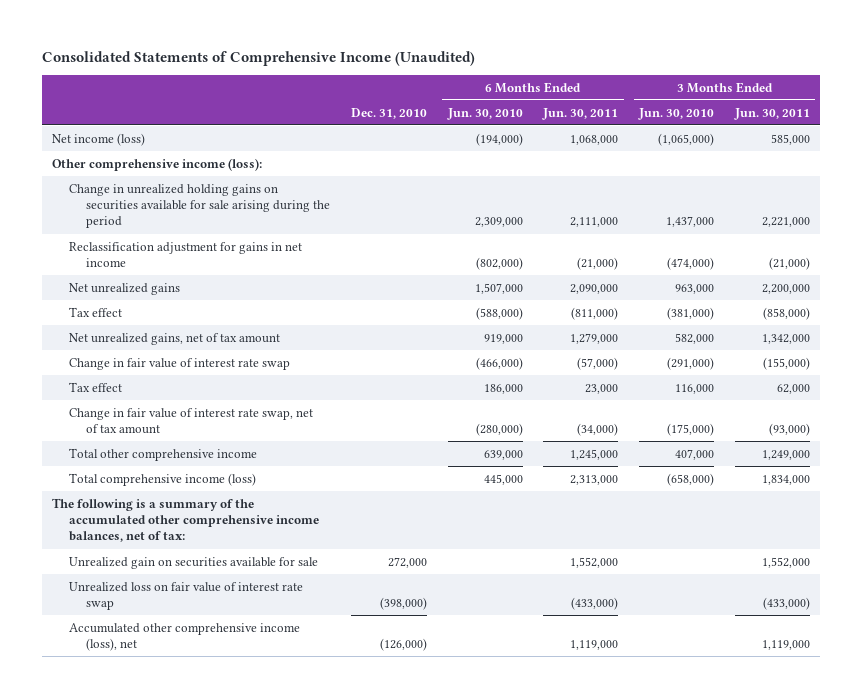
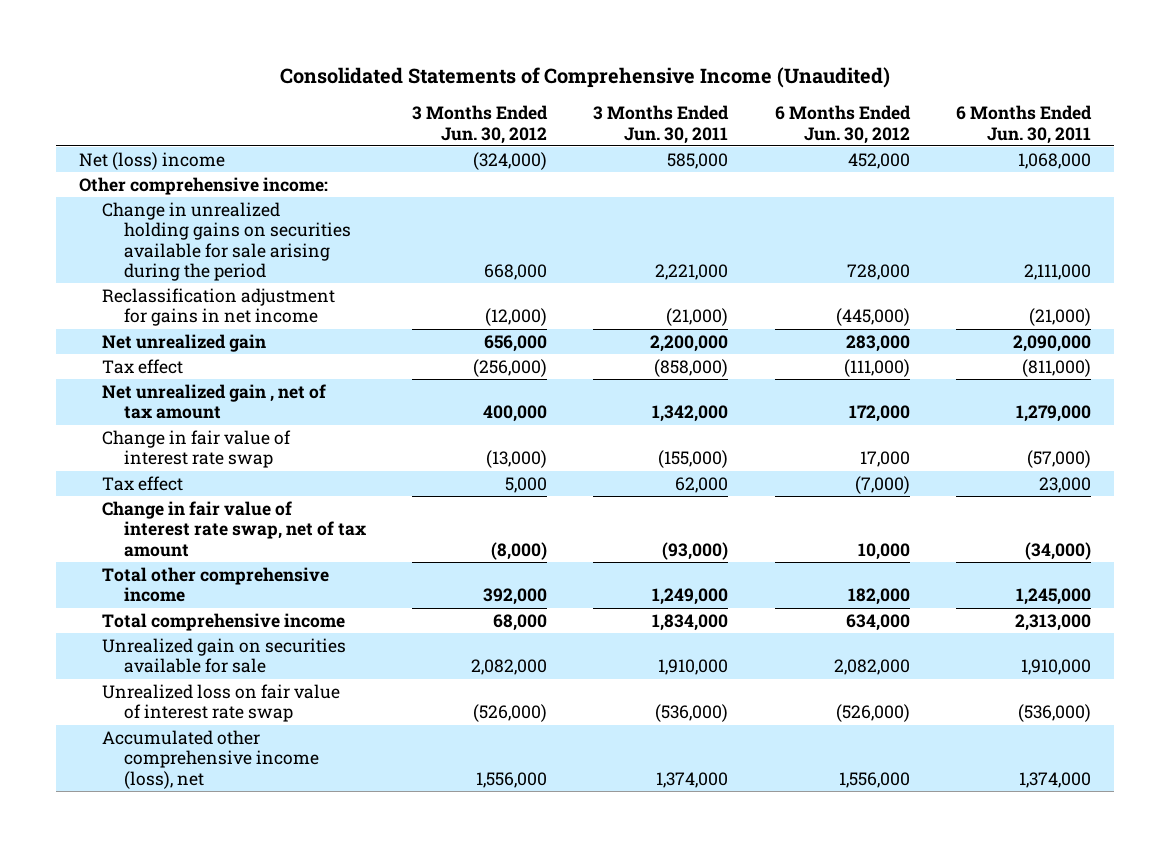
- | Dec. 31, 2010 | 6 Months Ended Jun. 30, 2010 | 6 Months Ended Jun. 30, 2011 | 3 Months Ended Jun. 30, 2010 | 3 Months Ended Jun. 30, 2011
+ | 3 Months Ended Jun. 30, 2012 | 3 Months Ended Jun. 30, 2011 | 6 Months Ended Jun. 30, 2012 | 6 Months Ended Jun. 30, 2011
- Net income (loss) | | (194,000) | 1,068,000 | (1,065,000) | 585,000
- Other comprehensive income (loss):
+ Net (loss) income | (324,000) | 585,000 | 452,000 | 1,068,000
+ Other comprehensive income:
- Net unrealized gains | | 1,507,000 | 2,090,000 | 963,000 | 2,200,000
+ Net unrealized gain | 656,000 | 2,200,000 | 283,000 | 2,090,000
- Net unrealized gains, net of tax amount | | 919,000 | 1,279,000 | 582,000 | 1,342,000
+ Net unrealized gain , net of tax amount | 400,000 | 1,342,000 | 172,000 | 1,279,000
- Total comprehensive income (loss) | | 445,000 | 2,313,000 | (658,000) | 1,834,000
- The following is a summary of the accumulated other comprehensive income balances, net of tax:
- Unrealized gain on securities available for sale | 272,000 | | 1,552,000 | | 1,552,000
- Unrealized loss on fair value of interest rate swap | (398,000) | | (433,000) | | (433,000)
- Accumulated other comprehensive income (loss), net | (126,000) | | 1,119,000 | | 1,119,000
+ Total comprehensive income | 68,000 | 1,834,000 | 634,000 | 2,313,000
+ Unrealized gain on securities available for sale | 2,082,000 | 1,910,000 | 2,082,000 | 1,910,000
+ Unrealized loss on fair value of interest rate swap | (526,000) | (536,000) | (526,000) | (536,000)
+ Accumulated other comprehensive income (loss), net | 1,556,000 | 1,374,000 | 1,556,000 | 1,374,000

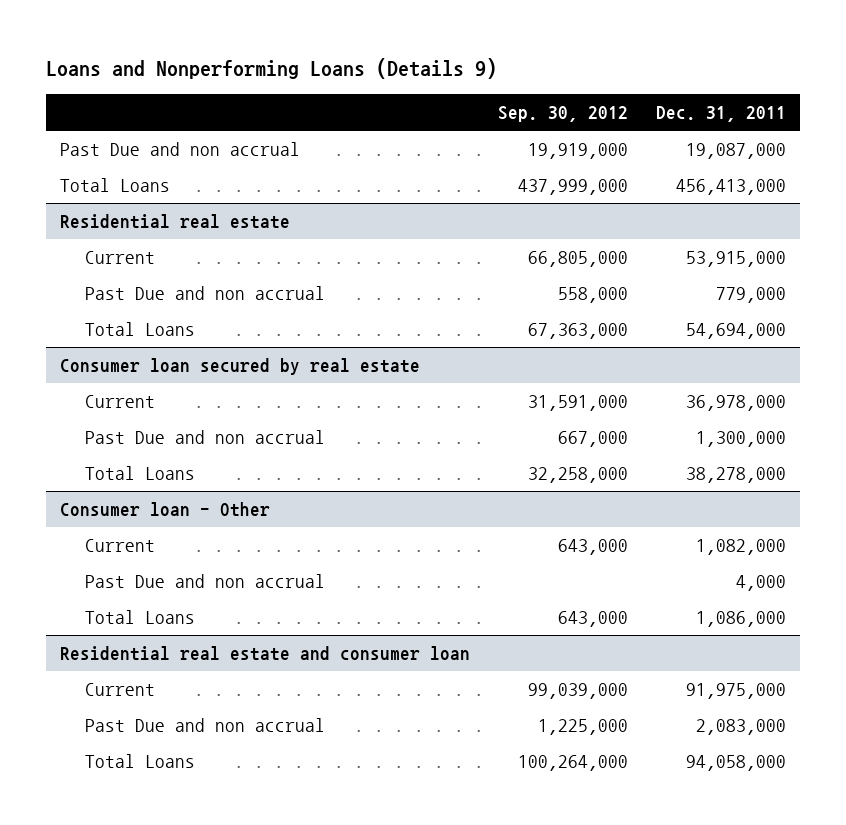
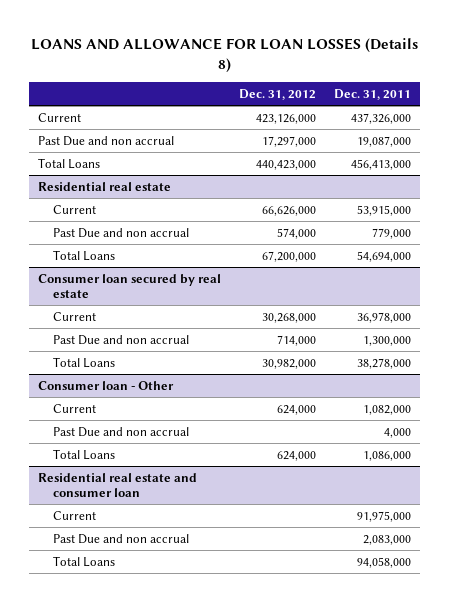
- Loans and Nonperforming Loans (Details 9)
+ LOANS AND ALLOWANCE FOR LOAN LOSSES (Details 8)
- | Sep. 30, 2012 | Dec. 31, 2011
+ | Dec. 31, 2012 | Dec. 31, 2011
+ Current | 423,126,000 | 437,326,000

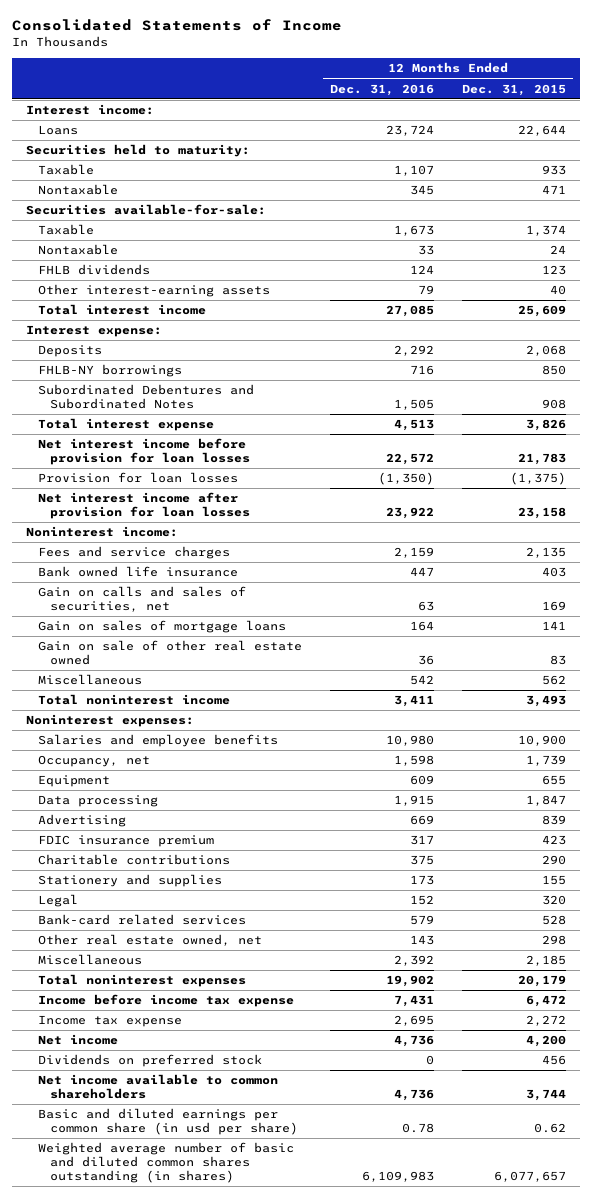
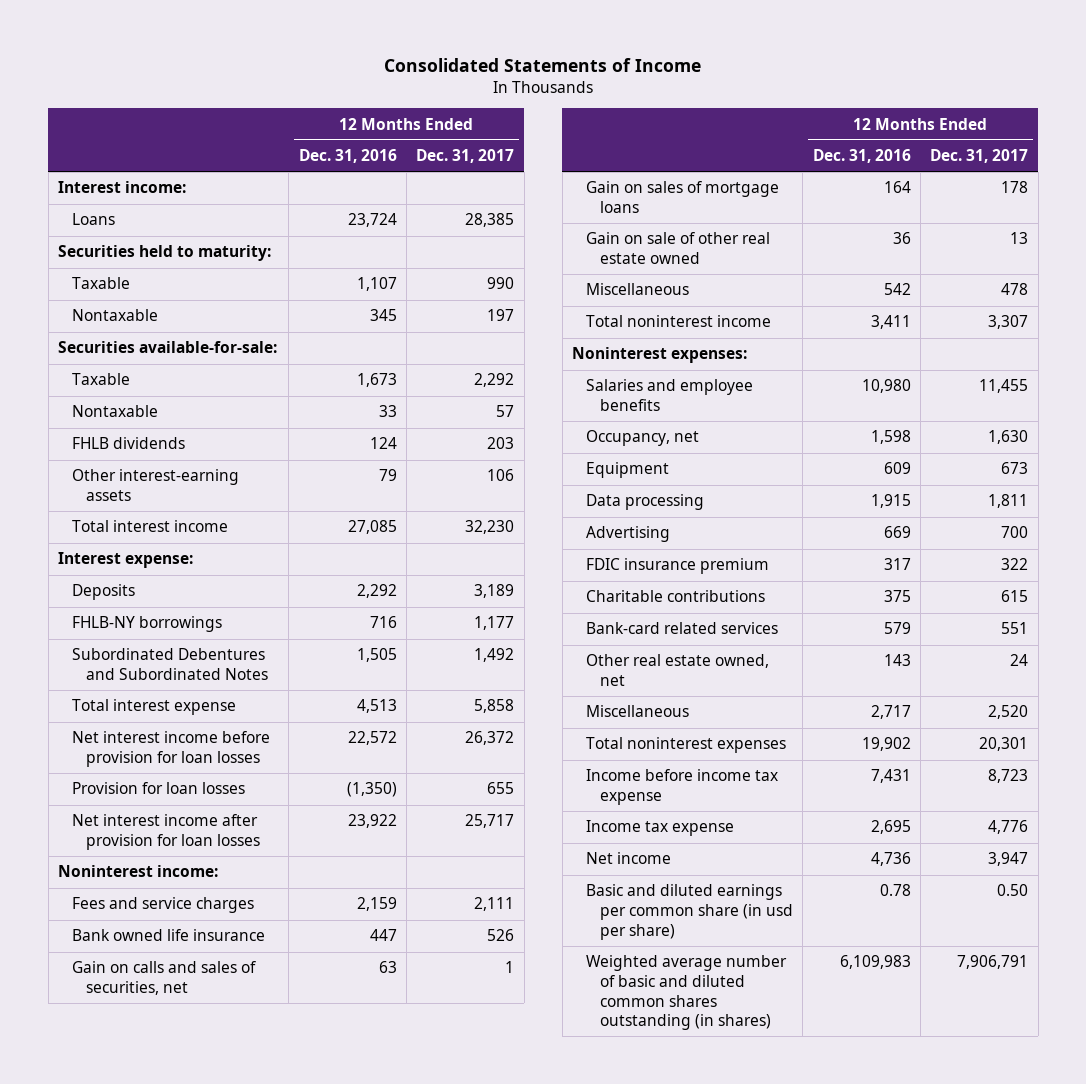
- | 12 Months Ended Dec. 31, 2016 | 12 Months Ended Dec. 31, 2015
+ | 12 Months Ended Dec. 31, 2016 | 12 Months Ended Dec. 31, 2017
- Stationery and supplies | 173 | 155
- Legal | 152 | 320
- Miscellaneous | 2,392 | 2,185
+ Miscellaneous | 2,717 | 2,520
- Dividends on preferred stock | 0 | 456
- Net income available to common shareholders | 4,736 | 3,744

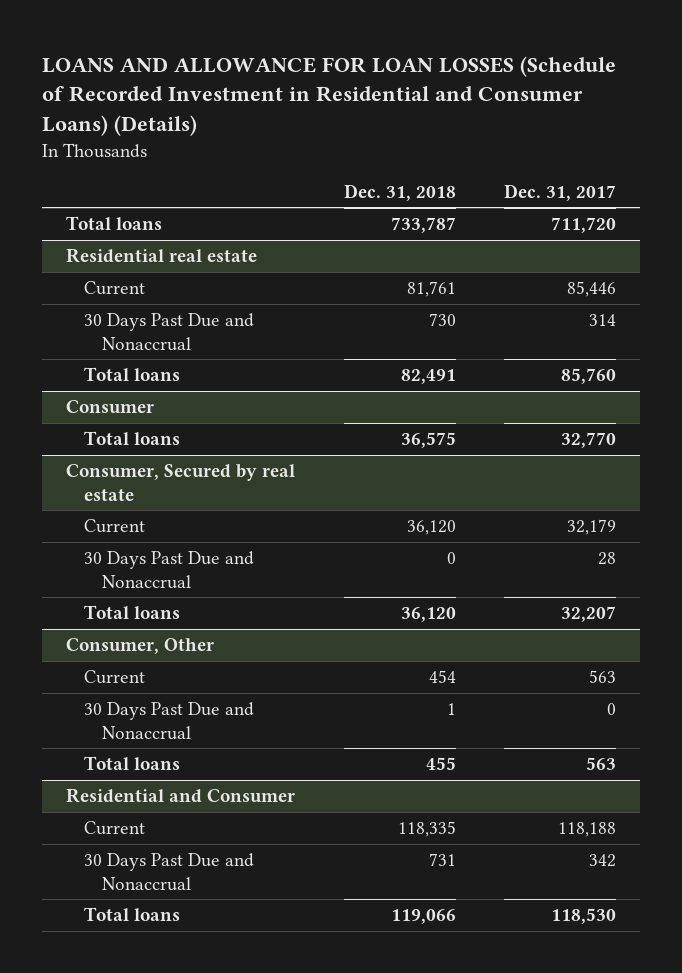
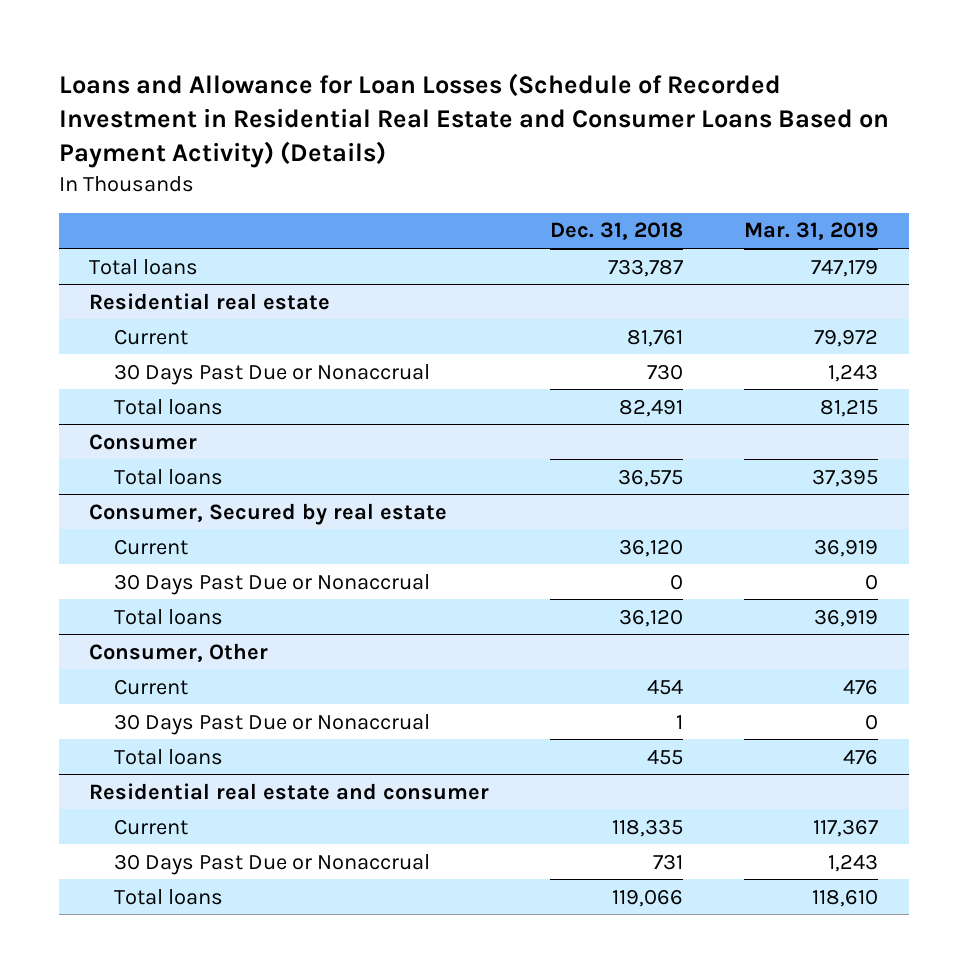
- LOANS AND ALLOWANCE FOR LOAN LOSSES (Schedule of Recorded Investment in Residential and Consumer Loans) (Details)
+ Loans and Allowance for Loan Losses (Schedule of Recorded Investment in Residential Real Estate and Consumer Loans Based on Payment Activity) (Details)
- | Dec. 31, 2018 | Dec. 31, 2017
+ | Dec. 31, 2018 | Mar. 31, 2019
@ Residential real estate
- 30 Days Past Due and Nonaccrual | 730 | 314
+ 30 Days Past Due or Nonaccrual | 730 | 1,243
@ Consumer, Secured by real estate
- 30 Days Past Due and Nonaccrual | 0 | 28
+ 30 Days Past Due or Nonaccrual | 0 | 0
@ Consumer, Other
- 30 Days Past Due and Nonaccrual | 1 | 0
+ 30 Days Past Due or Nonaccrual | 1 | 0
- Residential and Consumer
+ Residential real estate and consumer
- 30 Days Past Due and Nonaccrual | 731 | 342
+ 30 Days Past Due or Nonaccrual | 731 | 1,243

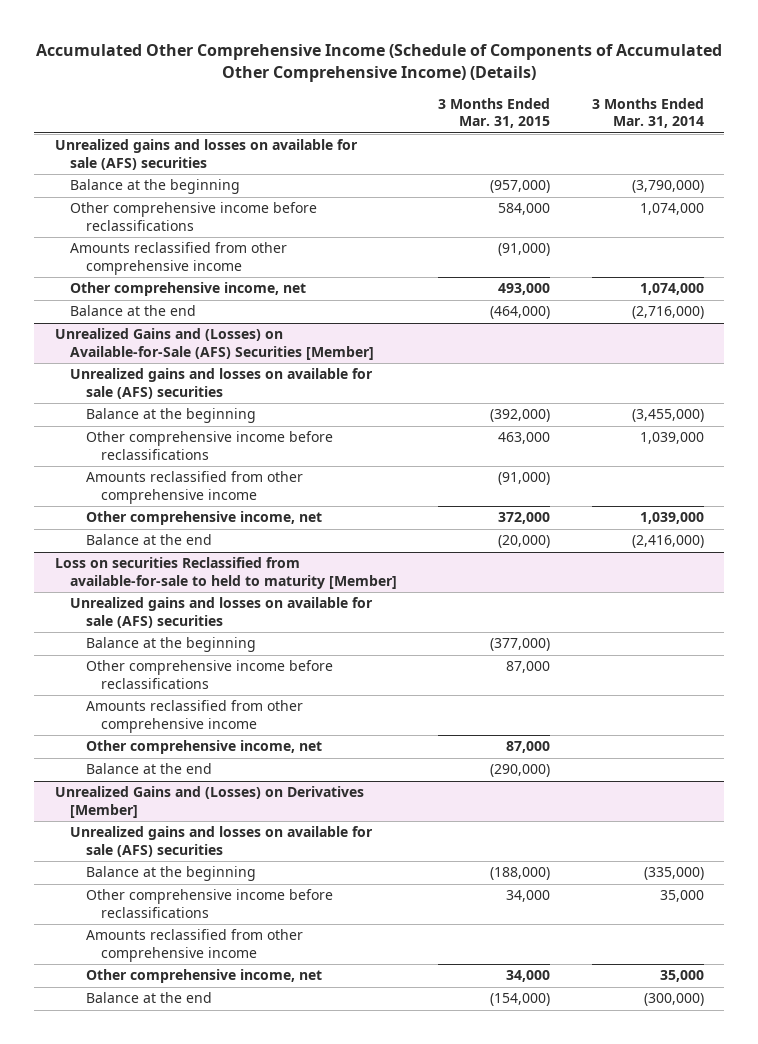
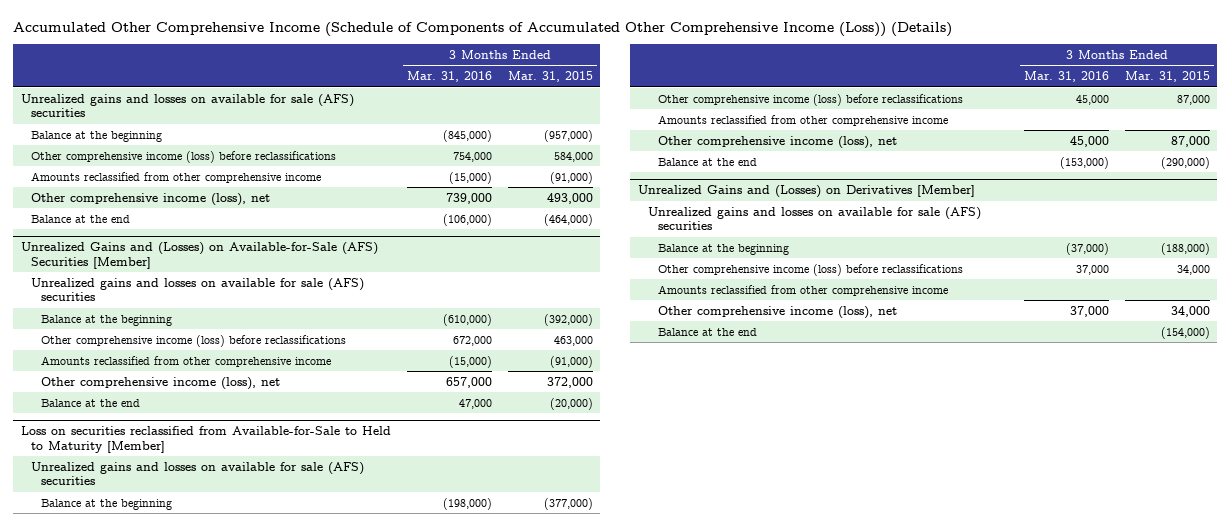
- Accumulated Other Comprehensive Income (Schedule of Components of Accumulated Other Comprehensive Income) (Details)
+ Accumulated Other Comprehensive Income (Schedule of Components of Accumulated Other Comprehensive Income (Loss)) (Details)
- | 3 Months Ended Mar. 31, 2015 | 3 Months Ended Mar. 31, 2014
+ | 3 Months Ended Mar. 31, 2016 | 3 Months Ended Mar. 31, 2015
- Other comprehensive income before reclassifications | 584,000 | 1,074,000
+ Other comprehensive income (loss) before reclassifications | 754,000 | 584,000
- Other comprehensive income, net | 493,000 | 1,074,000
+ Other comprehensive income (loss), net | 739,000 | 493,000
@ Unrealized Gains and (Losses) on Available-for-Sale (AFS) Securities [Member]
- Other comprehensive income before reclassifications | 463,000 | 1,039,000
+ Other comprehensive income (loss) before reclassifications | 672,000 | 463,000
- Other comprehensive income, net | 372,000 | 1,039,000
+ Other comprehensive income (loss), net | 657,000 | 372,000
- Loss on securities Reclassified from available-for-sale to held to maturity [Member]
+ Loss on securities reclassified from Available-for-Sale to Held to Maturity [Member]
- Other comprehensive income before reclassifications | 87,000 |
+ Other comprehensive income (loss) before reclassifications | 45,000 | 87,000
- Other comprehensive income, net | 87,000 |
+ Other comprehensive income (loss), net | 45,000 | 87,000
@ Unrealized Gains and (Losses) on Derivatives [Member]
- Other comprehensive income before reclassifications | 34,000 | 35,000
+ Other comprehensive income (loss) before reclassifications | 37,000 | 34,000
- Other comprehensive income, net | 34,000 | 35,000
+ Other comprehensive income (loss), net | 37,000 | 34,000

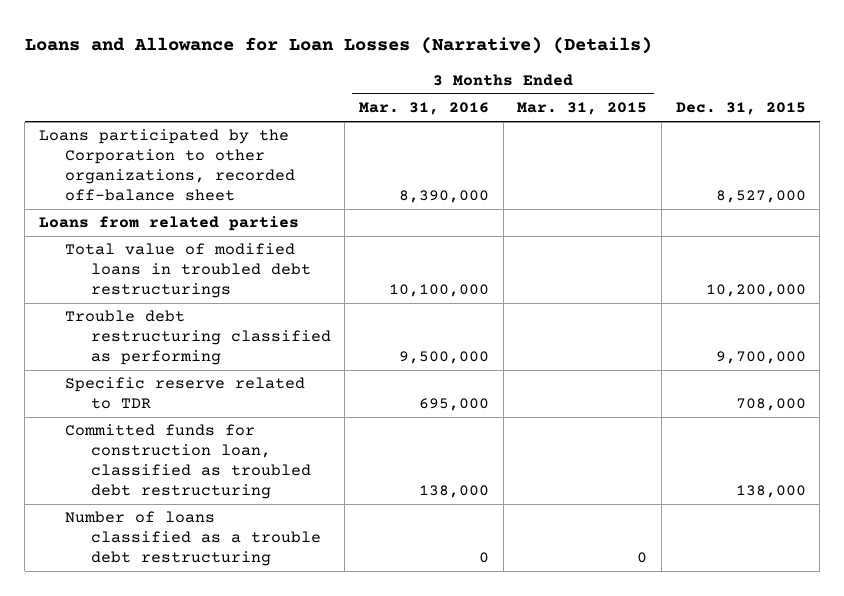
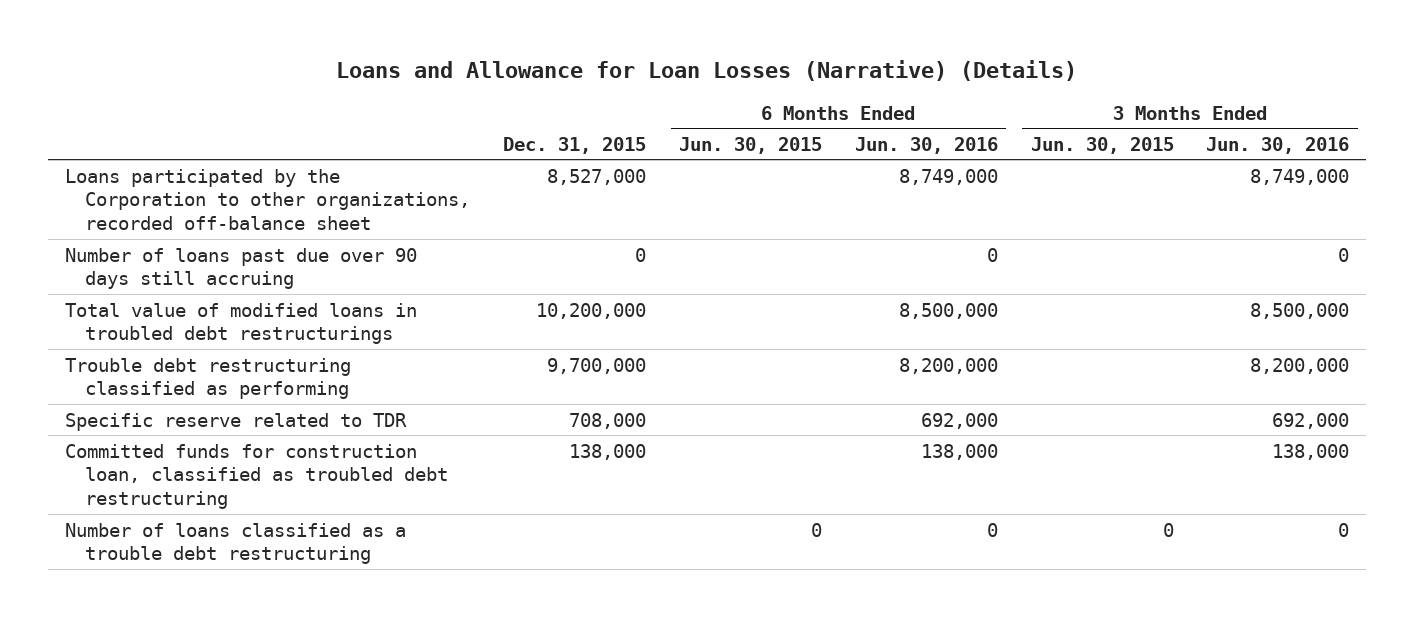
- | 3 Months Ended Mar. 31, 2016 | 3 Months Ended Mar. 31, 2015 | Dec. 31, 2015
+ | Dec. 31, 2015 | 6 Months Ended Jun. 30, 2015 | 6 Months Ended Jun. 30, 2016 | 3 Months Ended Jun. 30, 2015 | 3 Months Ended Jun. 30, 2016
- Loans from related parties
+ Number of loans past due over 90 days still accruing | 0 | | 0 | | 0

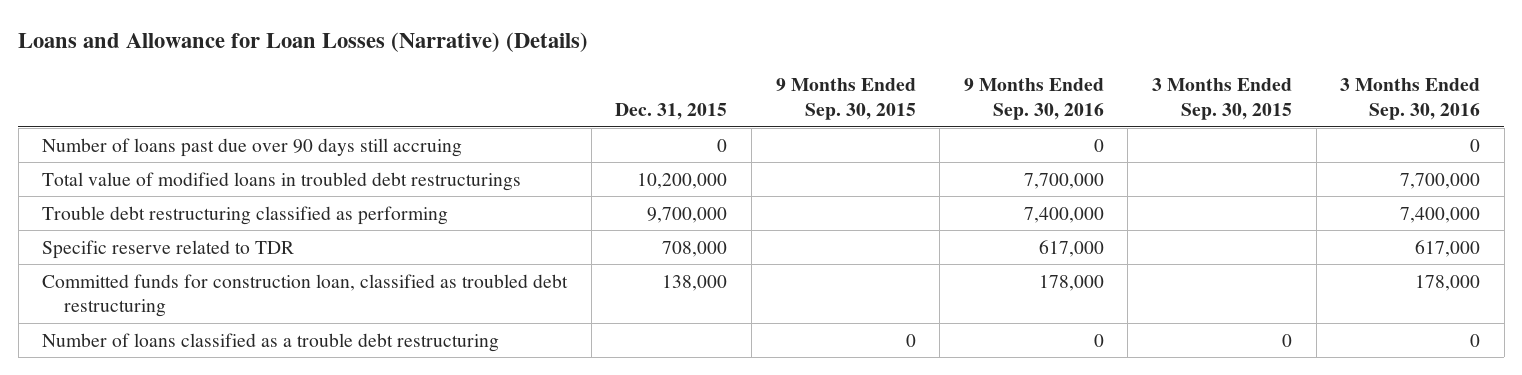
- | Dec. 31, 2015 | 6 Months Ended Jun. 30, 2015 | 6 Months Ended Jun. 30, 2016 | 3 Months Ended Jun. 30, 2015 | 3 Months Ended Jun. 30, 2016
+ | Dec. 31, 2015 | 9 Months Ended Sep. 30, 2015 | 9 Months Ended Sep. 30, 2016 | 3 Months Ended Sep. 30, 2015 | 3 Months Ended Sep. 30, 2016
- Loans participated by the Corporation to other organizations, recorded off-balance sheet | 8,527,000 | | 8,749,000 | | 8,749,000

